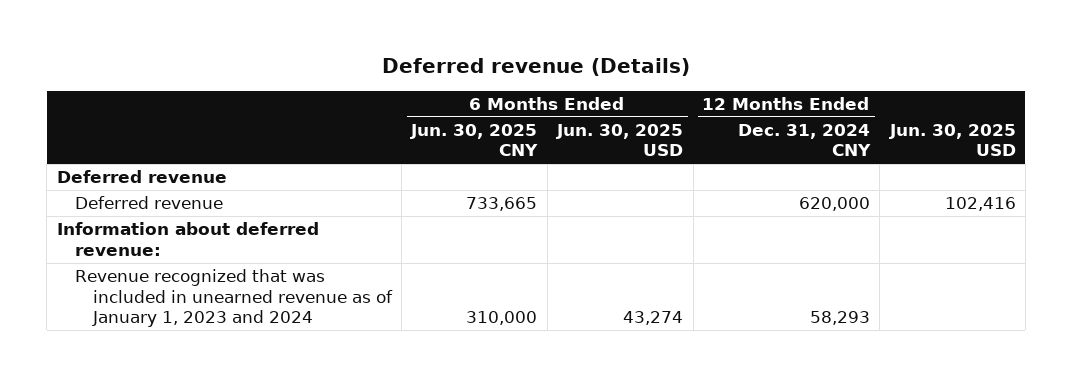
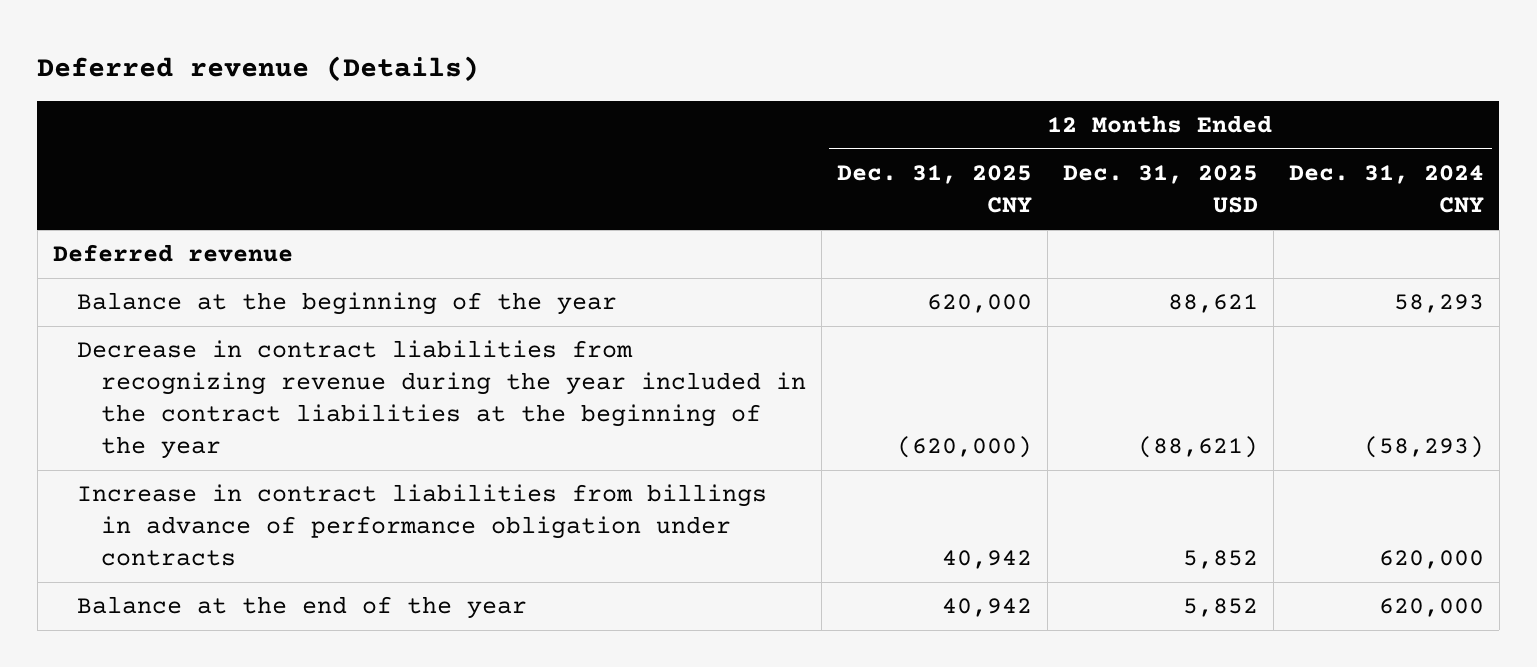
- | 6 Months Ended Jun. 30, 2025 CNY | 6 Months Ended Jun. 30, 2025 USD | 12 Months Ended Dec. 31, 2024 CNY | Jun. 30, 2025 USD
+ | 12 Months Ended Dec. 31, 2025 CNY | 12 Months Ended Dec. 31, 2025 USD | 12 Months Ended Dec. 31, 2024 CNY
- Deferred revenue | 733,665 | | 620,000 | 102,416
- Information about deferred revenue:
- Revenue recognized that was included in unearned revenue as of January 1, 2023 and 2024 | 310,000 | 43,274 | 58,293 |
+ Balance at the beginning of the year | 620,000 | 88,621 | 58,293
+ Decrease in contract liabilities from recognizing revenue during the year included in the contract liabilities at the beginning of the year | (620,000) | (88,621) | (58,293)
+ Increase in contract liabilities from billings in advance of performance obligation under contracts | 40,942 | 5,852 | 620,000
+ Balance at the end of the year | 40,942 | 5,852 | 620,000

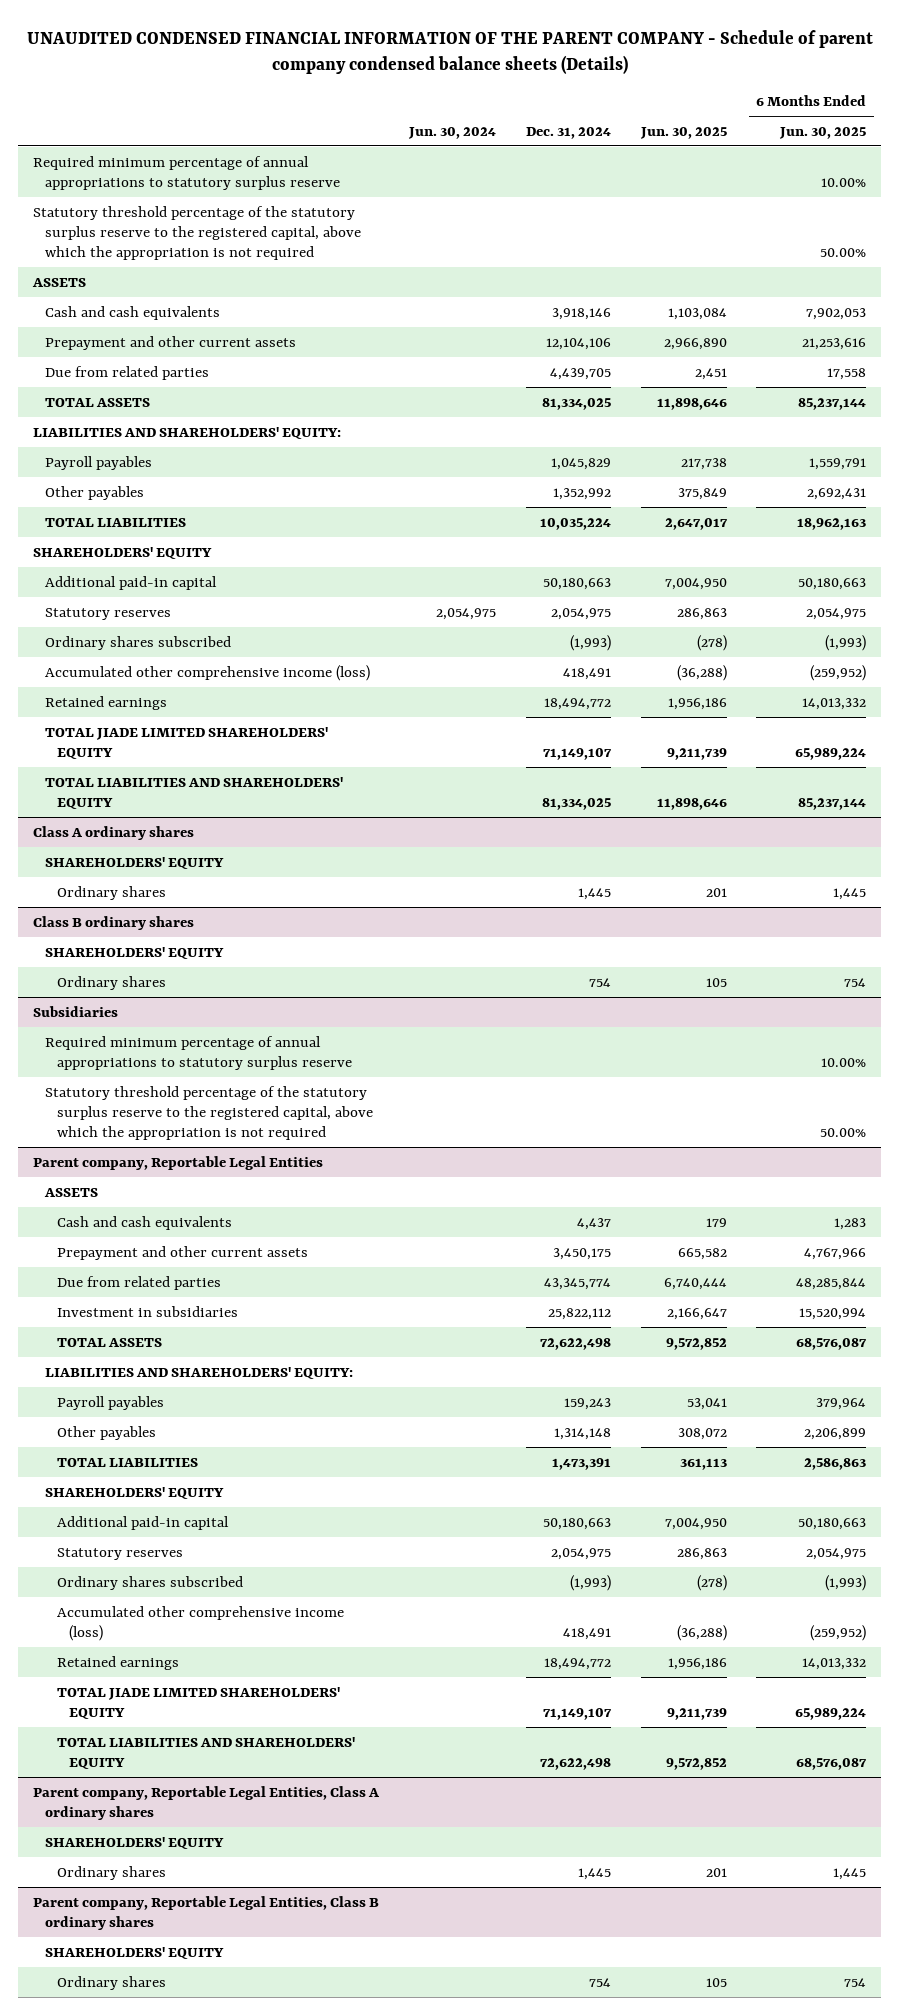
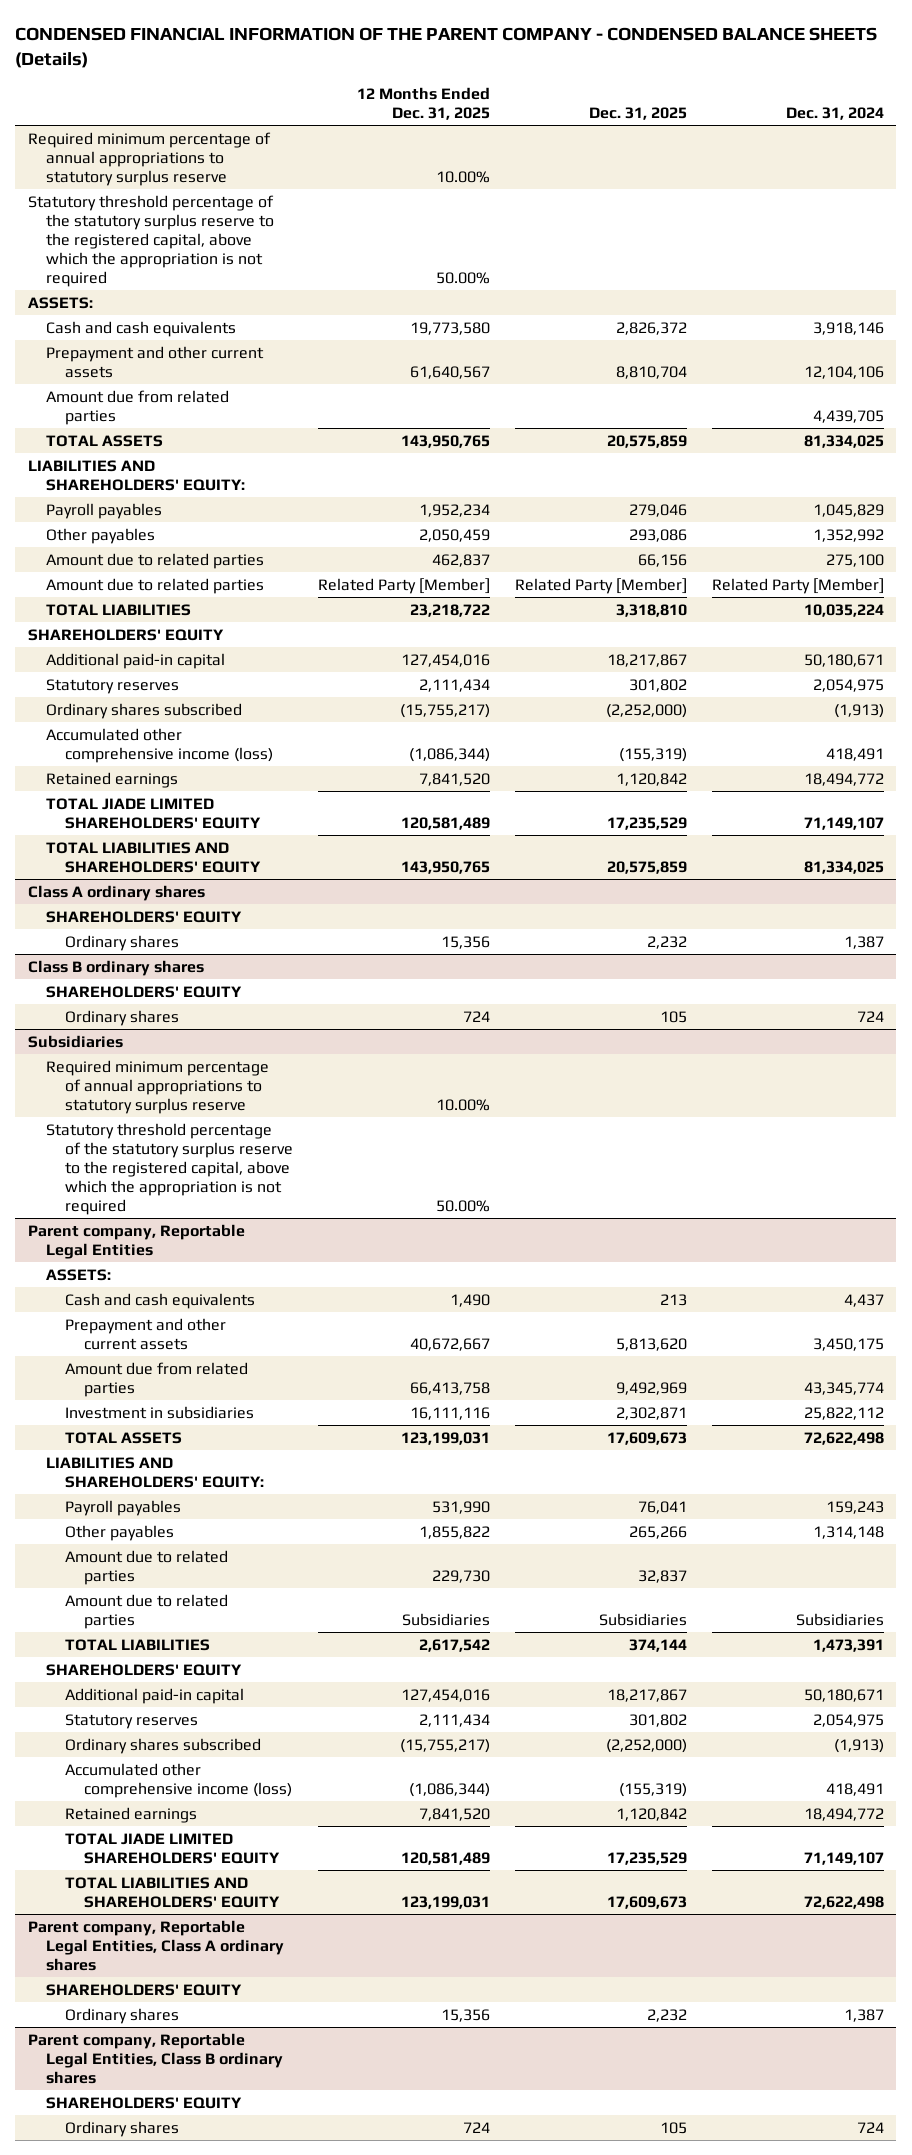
- UNAUDITED CONDENSED FINANCIAL INFORMATION OF THE PARENT COMPANY - Schedule of parent company condensed balance sheets (Details)
+ CONDENSED FINANCIAL INFORMATION OF THE PARENT COMPANY - CONDENSED BALANCE SHEETS (Details)
- | Jun. 30, 2024 | Dec. 31, 2024 | Jun. 30, 2025 | 6 Months Ended Jun. 30, 2025
+ | 12 Months Ended Dec. 31, 2025 | Dec. 31, 2025 | Dec. 31, 2024
- ASSETS
+ ASSETS:
- Due from related parties | | 4,439,705 | 2,451 | 17,558
+ Amount due from related parties | | | 4,439,705
+ Amount due to related parties | 462,837 | 66,156 | 275,100
+ Amount due to related parties | Related Party [Member] | Related Party [Member] | Related Party [Member]
- Additional paid-in capital | | 50,180,663 | 7,004,950 | 50,180,663
+ Additional paid-in capital | 127,454,016 | 18,217,867 | 50,180,671
- Ordinary shares subscribed | | (1,993) | (278) | (1,993)
+ Ordinary shares subscribed | (15,755,217) | (2,252,000) | (1,913)
@ Class A ordinary shares
- Ordinary shares | | 1,445 | 201 | 1,445
+ Ordinary shares | 15,356 | 2,232 | 1,387
@ Class B ordinary shares
- Ordinary shares | | 754 | 105 | 754
+ Ordinary shares | 724 | 105 | 724
@ Parent company, Reportable Legal Entities
- ASSETS
+ ASSETS:
- Due from related parties | | 43,345,774 | 6,740,444 | 48,285,844
+ Amount due from related parties | 66,413,758 | 9,492,969 | 43,345,774
+ Amount due to related parties | 229,730 | 32,837 |
+ Amount due to related parties | Subsidiaries | Subsidiaries | Subsidiaries
- Additional paid-in capital | | 50,180,663 | 7,004,950 | 50,180,663
+ Additional paid-in capital | 127,454,016 | 18,217,867 | 50,180,671
- Ordinary shares subscribed | | (1,993) | (278) | (1,993)
+ Ordinary shares subscribed | (15,755,217) | (2,252,000) | (1,913)
@ Parent company, Reportable Legal Entities, Class A ordinary shares
- Ordinary shares | | 1,445 | 201 | 1,445
+ Ordinary shares | 15,356 | 2,232 | 1,387
@ Parent company, Reportable Legal Entities, Class B ordinary shares
- Ordinary shares | | 754 | 105 | 754
+ Ordinary shares | 724 | 105 | 724

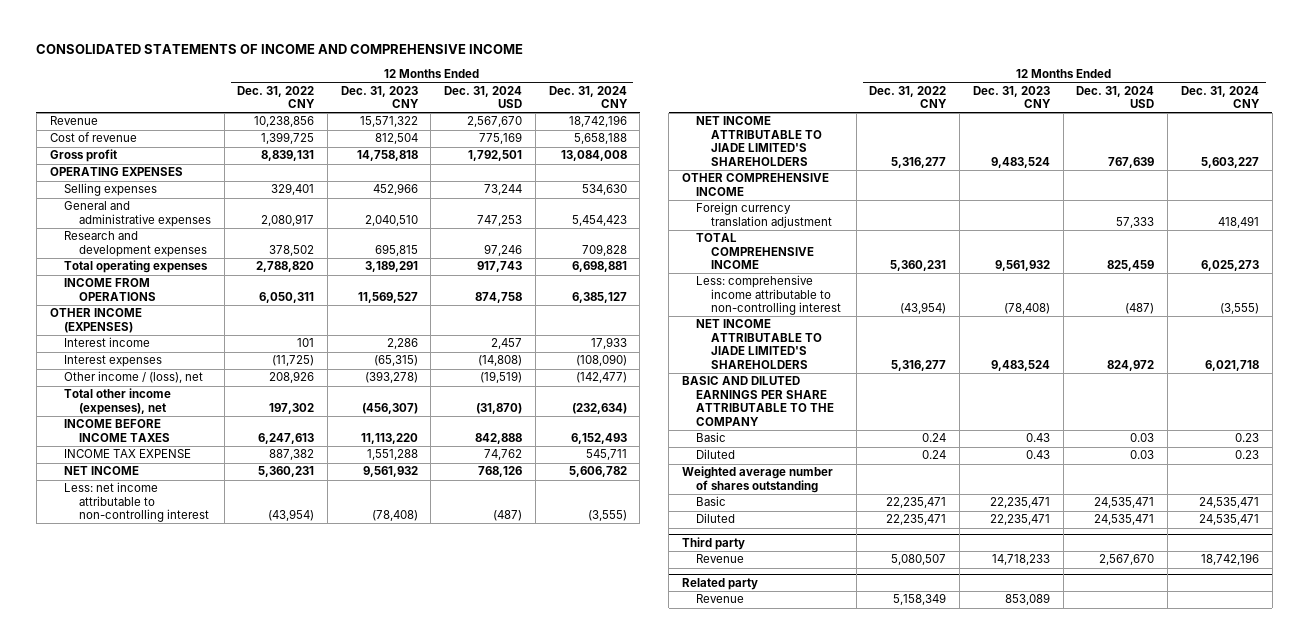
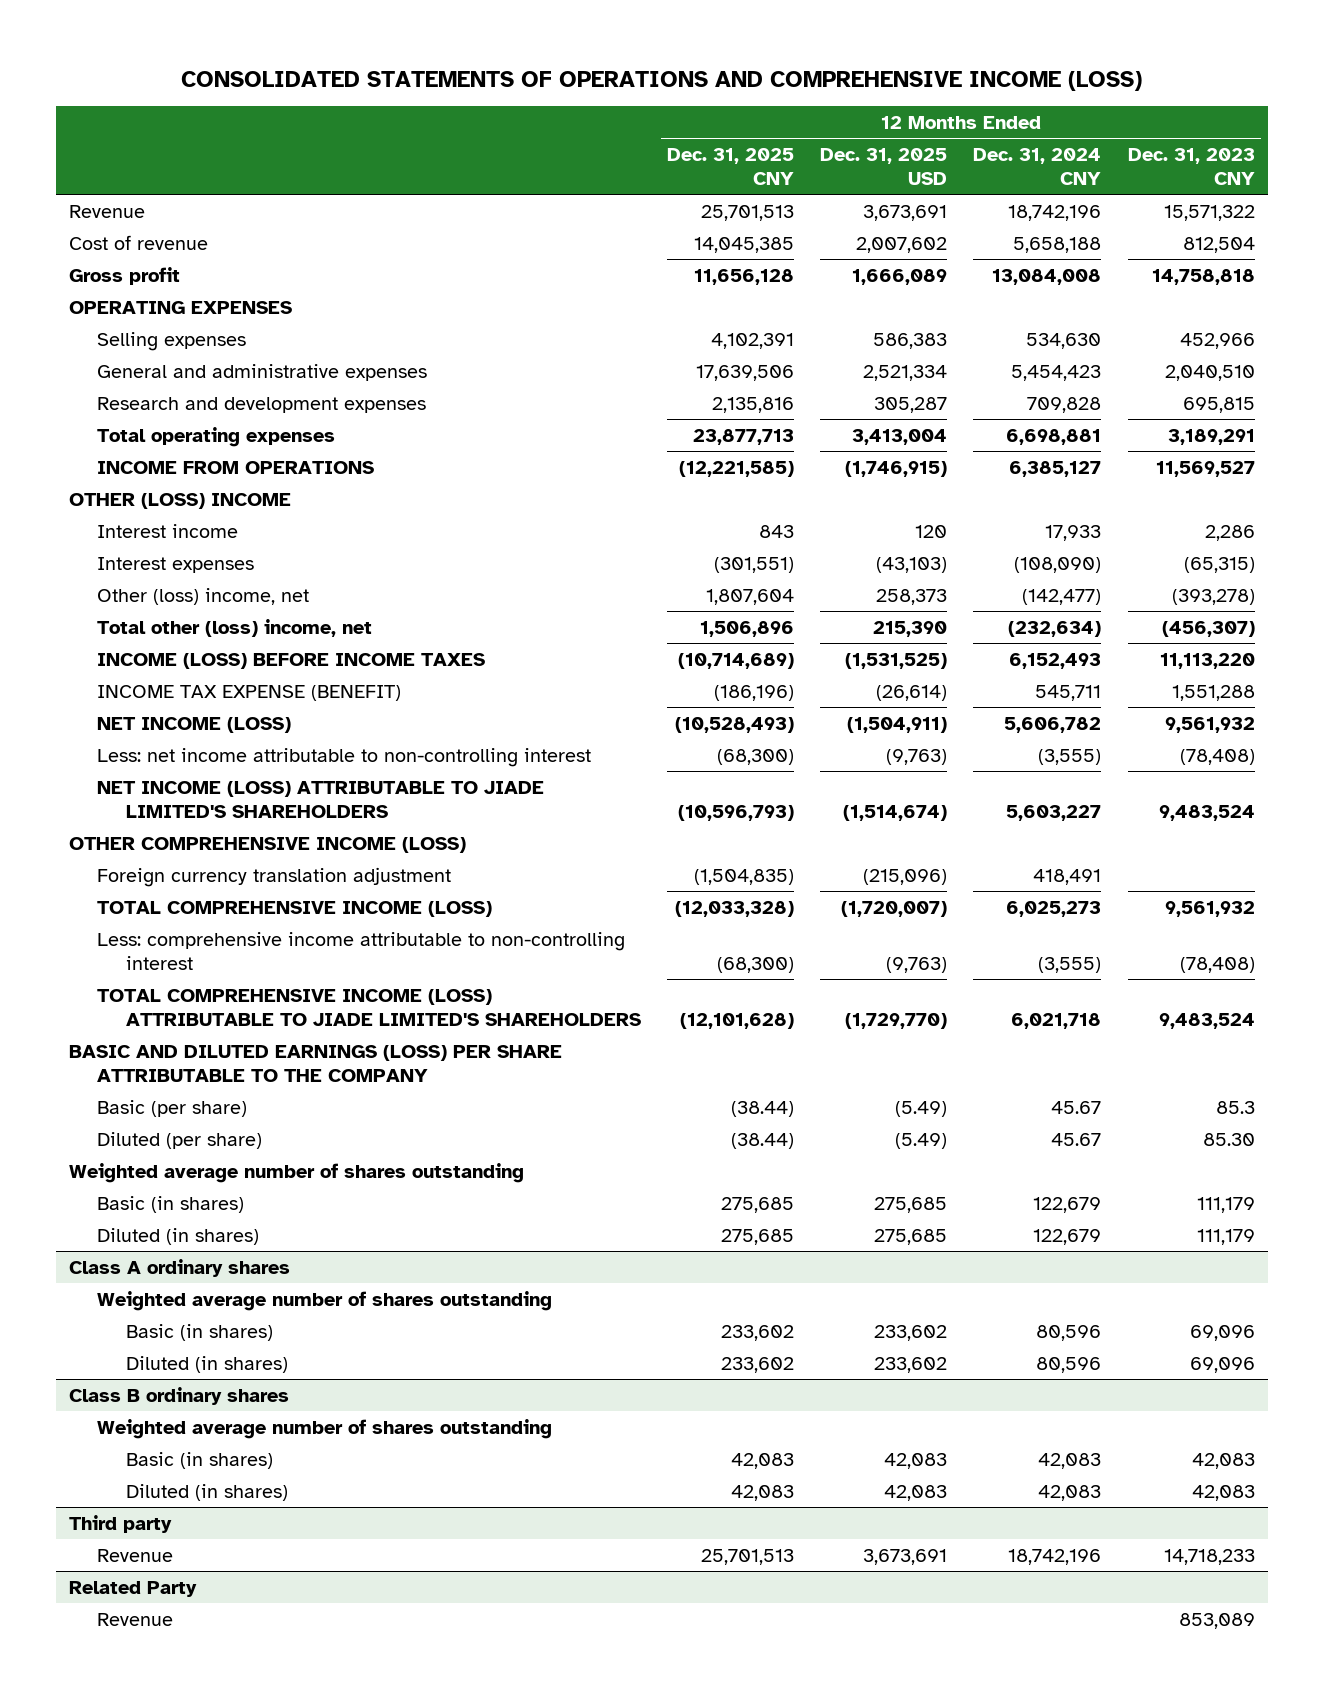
- CONSOLIDATED STATEMENTS OF INCOME AND COMPREHENSIVE INCOME
+ CONSOLIDATED STATEMENTS OF OPERATIONS AND COMPREHENSIVE INCOME (LOSS)
- | 12 Months Ended Dec. 31, 2022 CNY | 12 Months Ended Dec. 31, 2023 CNY | 12 Months Ended Dec. 31, 2024 USD | 12 Months Ended Dec. 31, 2024 CNY
+ | 12 Months Ended Dec. 31, 2025 CNY | 12 Months Ended Dec. 31, 2025 USD | 12 Months Ended Dec. 31, 2024 CNY | 12 Months Ended Dec. 31, 2023 CNY
- OTHER INCOME (EXPENSES)
+ OTHER (LOSS) INCOME
- Other income / (loss), net | 208,926 | (393,278) | (19,519) | (142,477)
- Total other income (expenses), net | 197,302 | (456,307) | (31,870) | (232,634)
- INCOME BEFORE INCOME TAXES | 6,247,613 | 11,113,220 | 842,888 | 6,152,493
- INCOME TAX EXPENSE | 887,382 | 1,551,288 | 74,762 | 545,711
- NET INCOME | 5,360,231 | 9,561,932 | 768,126 | 5,606,782
+ Other (loss) income, net | 1,807,604 | 258,373 | (142,477) | (393,278)
+ Total other (loss) income, net | 1,506,896 | 215,390 | (232,634) | (456,307)
+ INCOME (LOSS) BEFORE INCOME TAXES | (10,714,689) | (1,531,525) | 6,152,493 | 11,113,220
+ INCOME TAX EXPENSE (BENEFIT) | (186,196) | (26,614) | 545,711 | 1,551,288
+ NET INCOME (LOSS) | (10,528,493) | (1,504,911) | 5,606,782 | 9,561,932
- NET INCOME ATTRIBUTABLE TO JIADE LIMITED'S SHAREHOLDERS | 5,316,277 | 9,483,524 | 767,639 | 5,603,227
- OTHER COMPREHENSIVE INCOME
+ NET INCOME (LOSS) ATTRIBUTABLE TO JIADE LIMITED'S SHAREHOLDERS | (10,596,793) | (1,514,674) | 5,603,227 | 9,483,524
+ OTHER COMPREHENSIVE INCOME (LOSS)
- TOTAL COMPREHENSIVE INCOME | 5,360,231 | 9,561,932 | 825,459 | 6,025,273
+ TOTAL COMPREHENSIVE INCOME (LOSS) | (12,033,328) | (1,720,007) | 6,025,273 | 9,561,932
- NET INCOME ATTRIBUTABLE TO JIADE LIMITED'S SHAREHOLDERS | 5,316,277 | 9,483,524 | 824,972 | 6,021,718
- BASIC AND DILUTED EARNINGS PER SHARE ATTRIBUTABLE TO THE COMPANY
- Basic | 0.24 | 0.43 | 0.03 | 0.23
- Diluted | 0.24 | 0.43 | 0.03 | 0.23
+ TOTAL COMPREHENSIVE INCOME (LOSS) ATTRIBUTABLE TO JIADE LIMITED'S SHAREHOLDERS | (12,101,628) | (1,729,770) | 6,021,718 | 9,483,524
+ BASIC AND DILUTED EARNINGS (LOSS) PER SHARE ATTRIBUTABLE TO THE COMPANY
+ Basic (per share) | (38.44) | (5.49) | 45.67 | 85.3
+ Diluted (per share) | (38.44) | (5.49) | 45.67 | 85.30
- Basic | 22,235,471 | 22,235,471 | 24,535,471 | 24,535,471
- Diluted | 22,235,471 | 22,235,471 | 24,535,471 | 24,535,471
+ Basic (in shares) | 275,685 | 275,685 | 122,679 | 111,179
+ Diluted (in shares) | 275,685 | 275,685 | 122,679 | 111,179
+ Class A ordinary shares
+ Weighted average number of shares outstanding
+ Basic (in shares) | 233,602 | 233,602 | 80,596 | 69,096
+ Diluted (in shares) | 233,602 | 233,602 | 80,596 | 69,096
+ Class B ordinary shares
+ Weighted average number of shares outstanding
+ Basic (in shares) | 42,083 | 42,083 | 42,083 | 42,083
+ Diluted (in shares) | 42,083 | 42,083 | 42,083 | 42,083
- Related party
+ Related Party

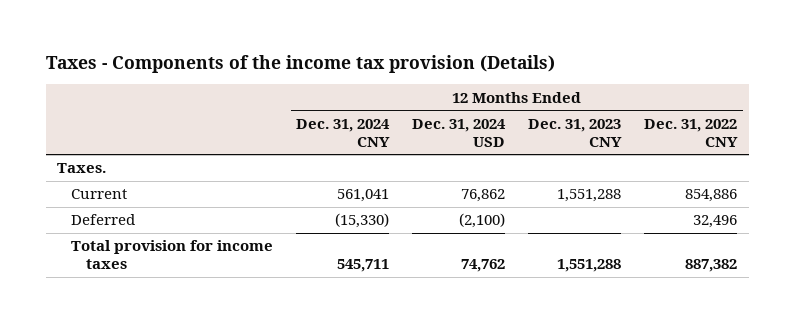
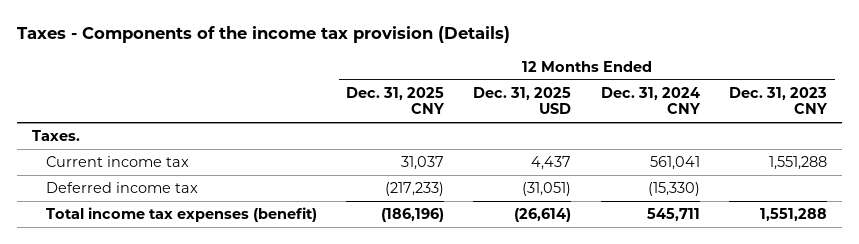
- | 12 Months Ended Dec. 31, 2024 CNY | 12 Months Ended Dec. 31, 2024 USD | 12 Months Ended Dec. 31, 2023 CNY | 12 Months Ended Dec. 31, 2022 CNY
+ | 12 Months Ended Dec. 31, 2025 CNY | 12 Months Ended Dec. 31, 2025 USD | 12 Months Ended Dec. 31, 2024 CNY | 12 Months Ended Dec. 31, 2023 CNY
- Current | 561,041 | 76,862 | 1,551,288 | 854,886
- Deferred | (15,330) | (2,100) | | 32,496
- Total provision for income taxes | 545,711 | 74,762 | 1,551,288 | 887,382
+ Current income tax | 31,037 | 4,437 | 561,041 | 1,551,288
+ Deferred income tax | (217,233) | (31,051) | (15,330) |
+ Total income tax expenses (benefit) | (186,196) | (26,614) | 545,711 | 1,551,288

